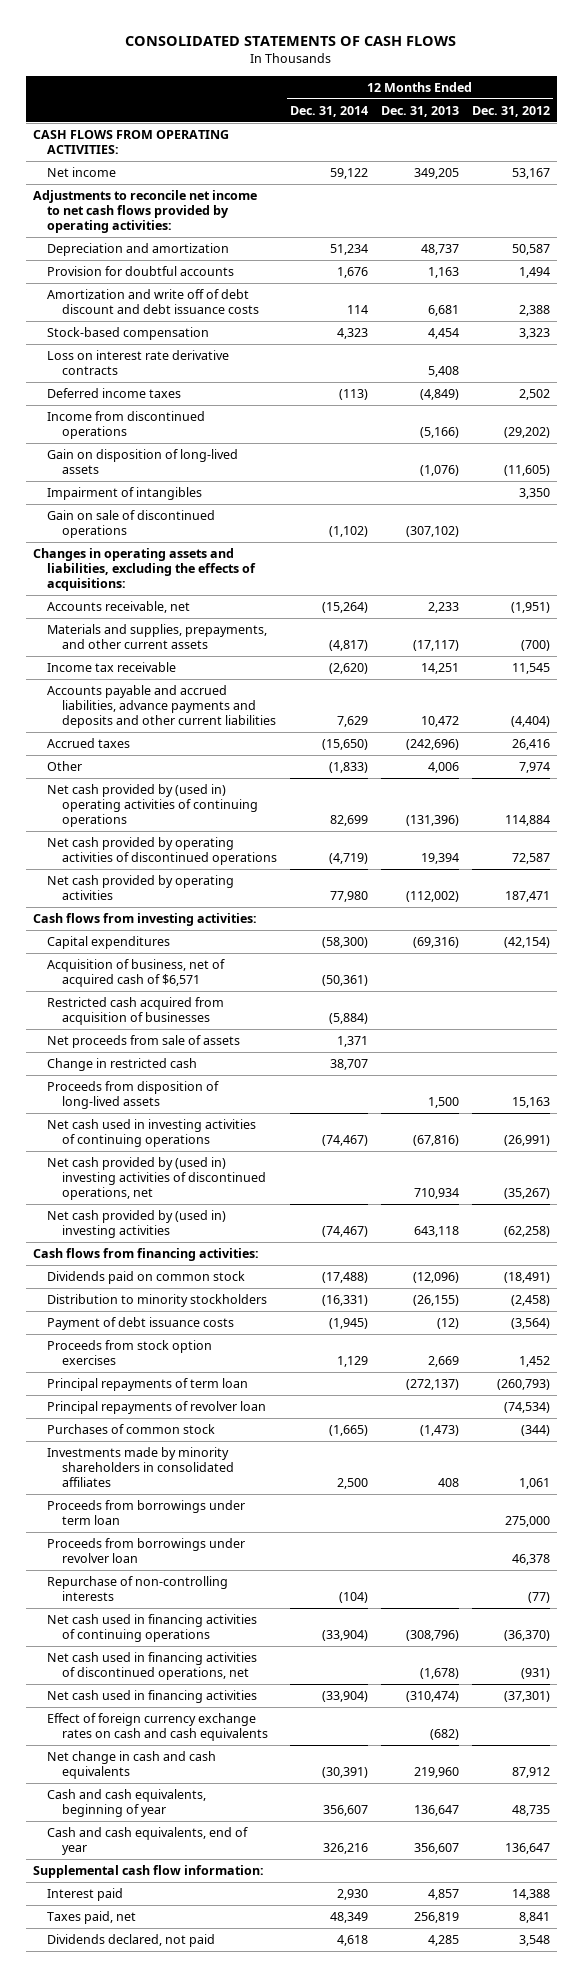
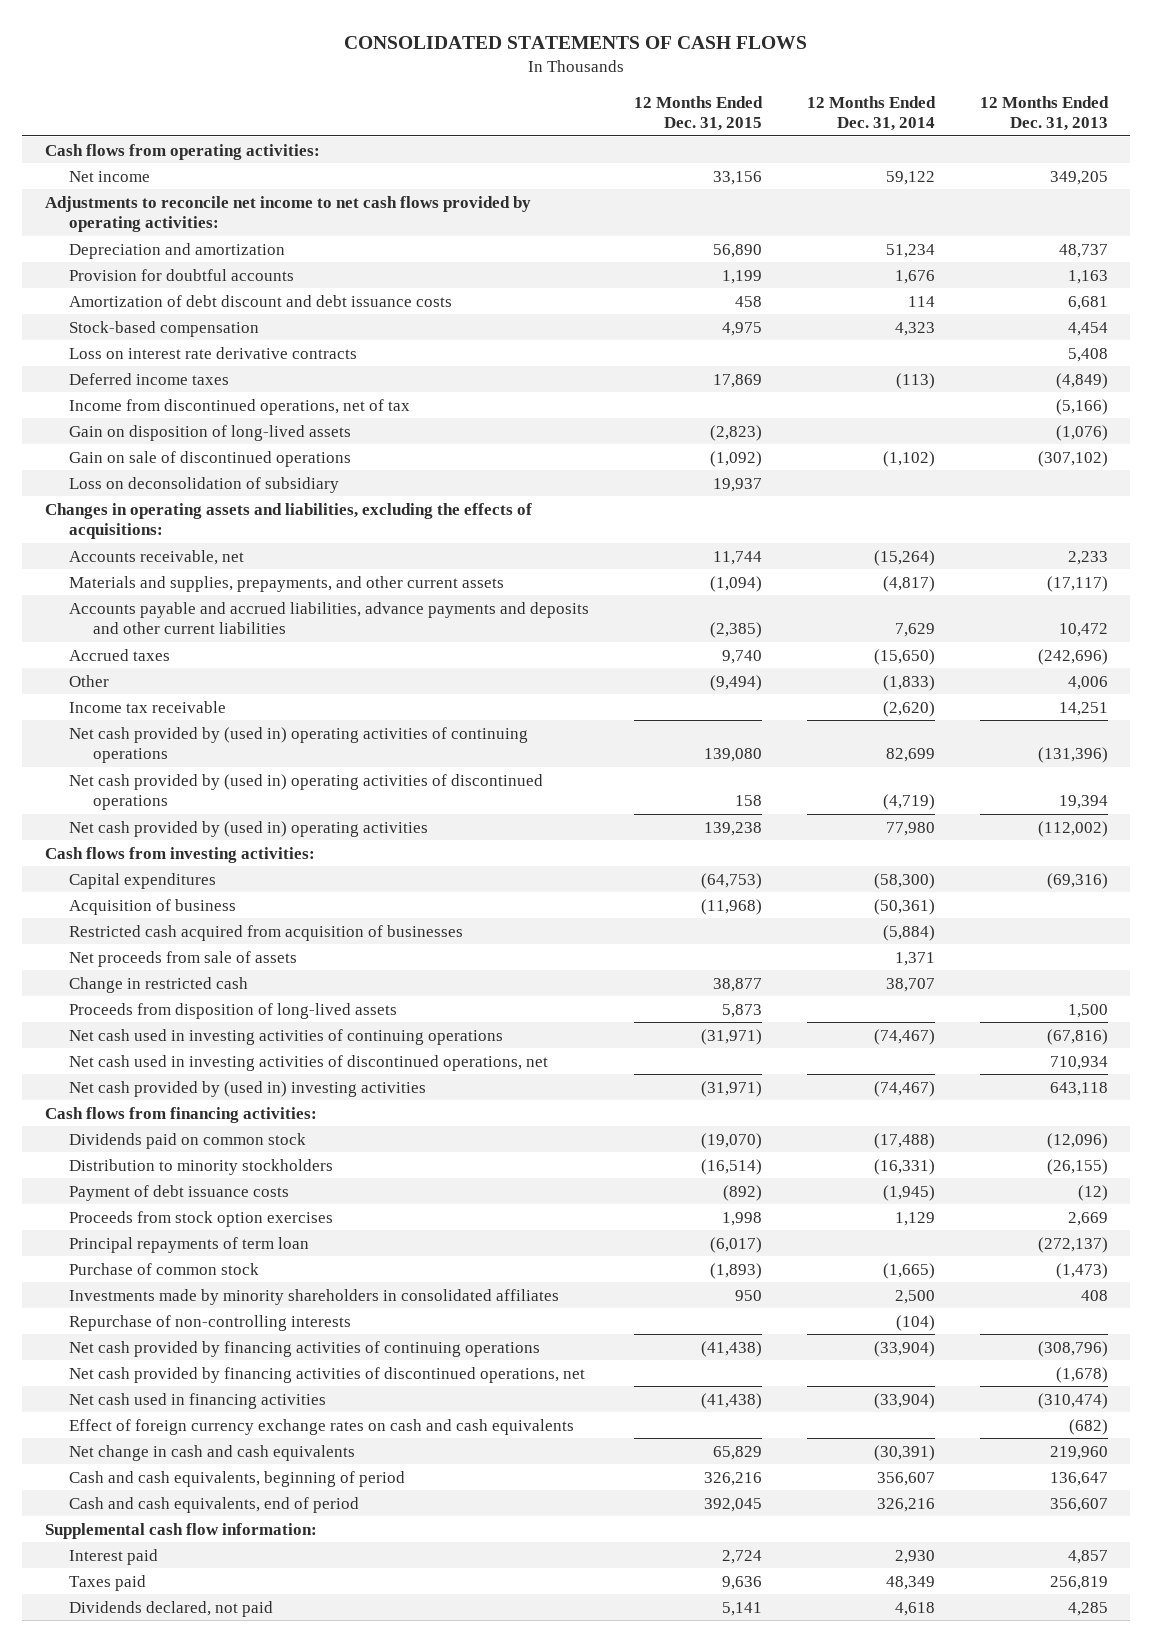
- | 12 Months Ended Dec. 31, 2014 | 12 Months Ended Dec. 31, 2013 | 12 Months Ended Dec. 31, 2012
+ | 12 Months Ended Dec. 31, 2015 | 12 Months Ended Dec. 31, 2014 | 12 Months Ended Dec. 31, 2013
- CASH FLOWS FROM OPERATING ACTIVITIES:
+ Cash flows from operating activities:
- Amortization and write off of debt discount and debt issuance costs | 114 | 6,681 | 2,388
+ Amortization of debt discount and debt issuance costs | 458 | 114 | 6,681
- Income from discontinued operations | | (5,166) | (29,202)
+ Income from discontinued operations, net of tax | | | (5,166)
- Impairment of intangibles | | | 3,350
+ Loss on deconsolidation of subsidiary | 19,937 | |
moved down: Income tax receivable | | (2,620) | 14,251
- Net cash provided by operating activities of discontinued operations | (4,719) | 19,394 | 72,587
- Net cash provided by operating activities | 77,980 | (112,002) | 187,471
+ Net cash provided by (used in) operating activities of discontinued operations | 158 | (4,719) | 19,394
+ Net cash provided by (used in) operating activities | 139,238 | 77,980 | (112,002)
- Acquisition of business, net of acquired cash of $6,571 | (50,361) | |
+ Acquisition of business | (11,968) | (50,361) |
- Net cash provided by (used in) investing activities of discontinued operations, net | | 710,934 | (35,267)
+ Net cash used in investing activities of discontinued operations, net | | | 710,934
- Principal repayments of revolver loan | | | (74,534)
- Purchases of common stock | (1,665) | (1,473) | (344)
+ Purchase of common stock | (1,893) | (1,665) | (1,473)
- Proceeds from borrowings under term loan | | | 275,000
- Proceeds from borrowings under revolver loan | | | 46,378
- Net cash used in financing activities of continuing operations | (33,904) | (308,796) | (36,370)
- Net cash used in financing activities of discontinued operations, net | | (1,678) | (931)
+ Net cash provided by financing activities of continuing operations | (41,438) | (33,904) | (308,796)
+ Net cash provided by financing activities of discontinued operations, net | | | (1,678)
- Cash and cash equivalents, beginning of year | 356,607 | 136,647 | 48,735
- Cash and cash equivalents, end of year | 326,216 | 356,607 | 136,647
+ Cash and cash equivalents, beginning of period | 326,216 | 356,607 | 136,647
+ Cash and cash equivalents, end of period | 392,045 | 326,216 | 356,607
- Taxes paid, net | 48,349 | 256,819 | 8,841
+ Taxes paid | 9,636 | 48,349 | 256,819

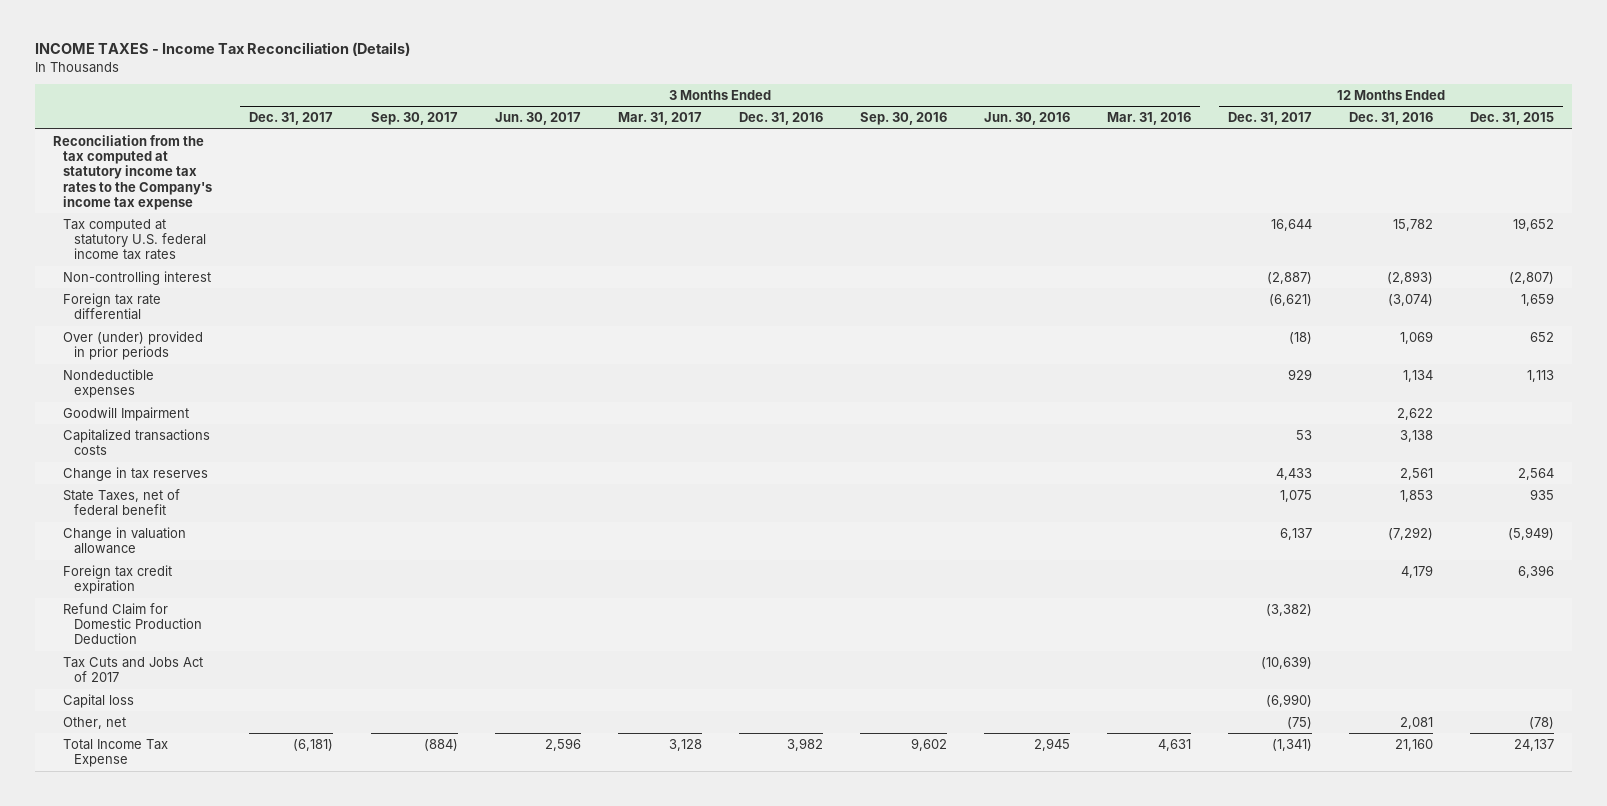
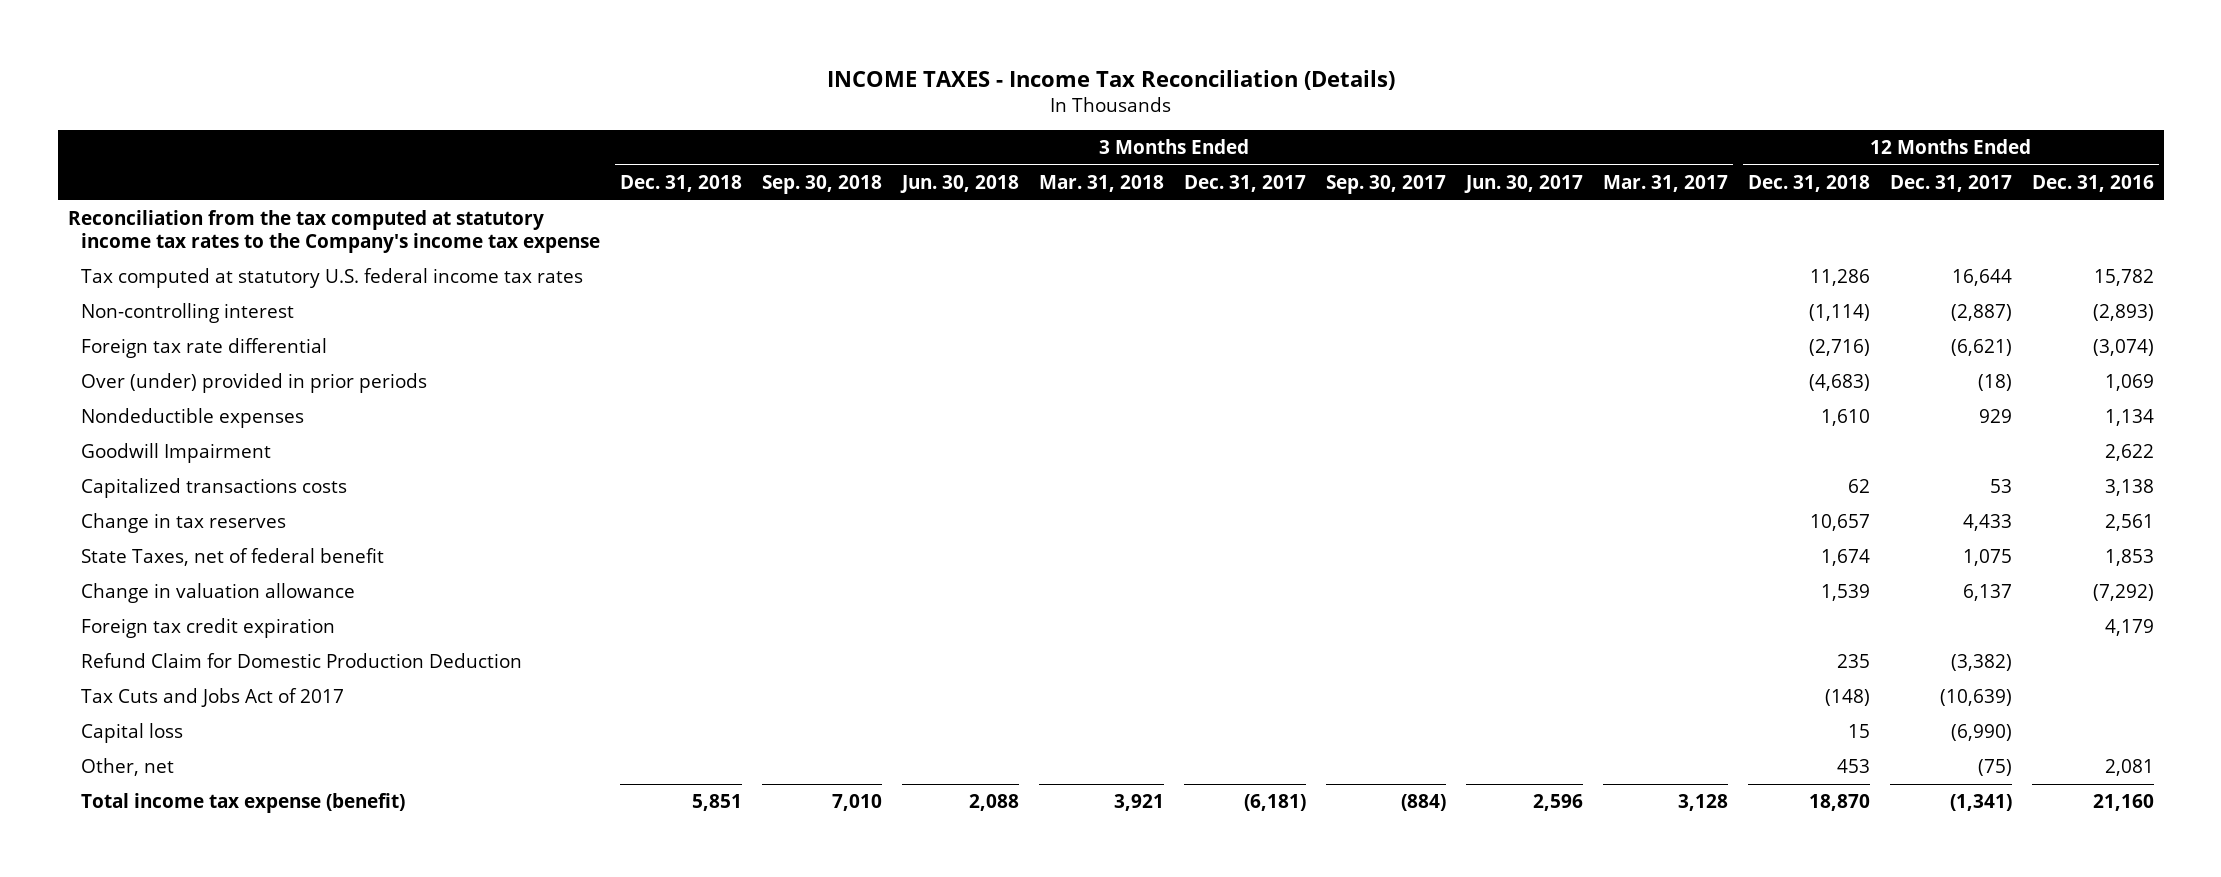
- | 3 Months Ended Dec. 31, 2017 | 3 Months Ended Sep. 30, 2017 | 3 Months Ended Jun. 30, 2017 | 3 Months Ended Mar. 31, 2017 | 3 Months Ended Dec. 31, 2016 | 3 Months Ended Sep. 30, 2016 | 3 Months Ended Jun. 30, 2016 | 3 Months Ended Mar. 31, 2016 | 12 Months Ended Dec. 31, 2017 | 12 Months Ended Dec. 31, 2016 | 12 Months Ended Dec. 31, 2015
+ | 3 Months Ended Dec. 31, 2018 | 3 Months Ended Sep. 30, 2018 | 3 Months Ended Jun. 30, 2018 | 3 Months Ended Mar. 31, 2018 | 3 Months Ended Dec. 31, 2017 | 3 Months Ended Sep. 30, 2017 | 3 Months Ended Jun. 30, 2017 | 3 Months Ended Mar. 31, 2017 | 12 Months Ended Dec. 31, 2018 | 12 Months Ended Dec. 31, 2017 | 12 Months Ended Dec. 31, 2016
- Total Income Tax Expense | (6,181) | (884) | 2,596 | 3,128 | 3,982 | 9,602 | 2,945 | 4,631 | (1,341) | 21,160 | 24,137
+ Total income tax expense (benefit) | 5,851 | 7,010 | 2,088 | 3,921 | (6,181) | (884) | 2,596 | 3,128 | 18,870 | (1,341) | 21,160

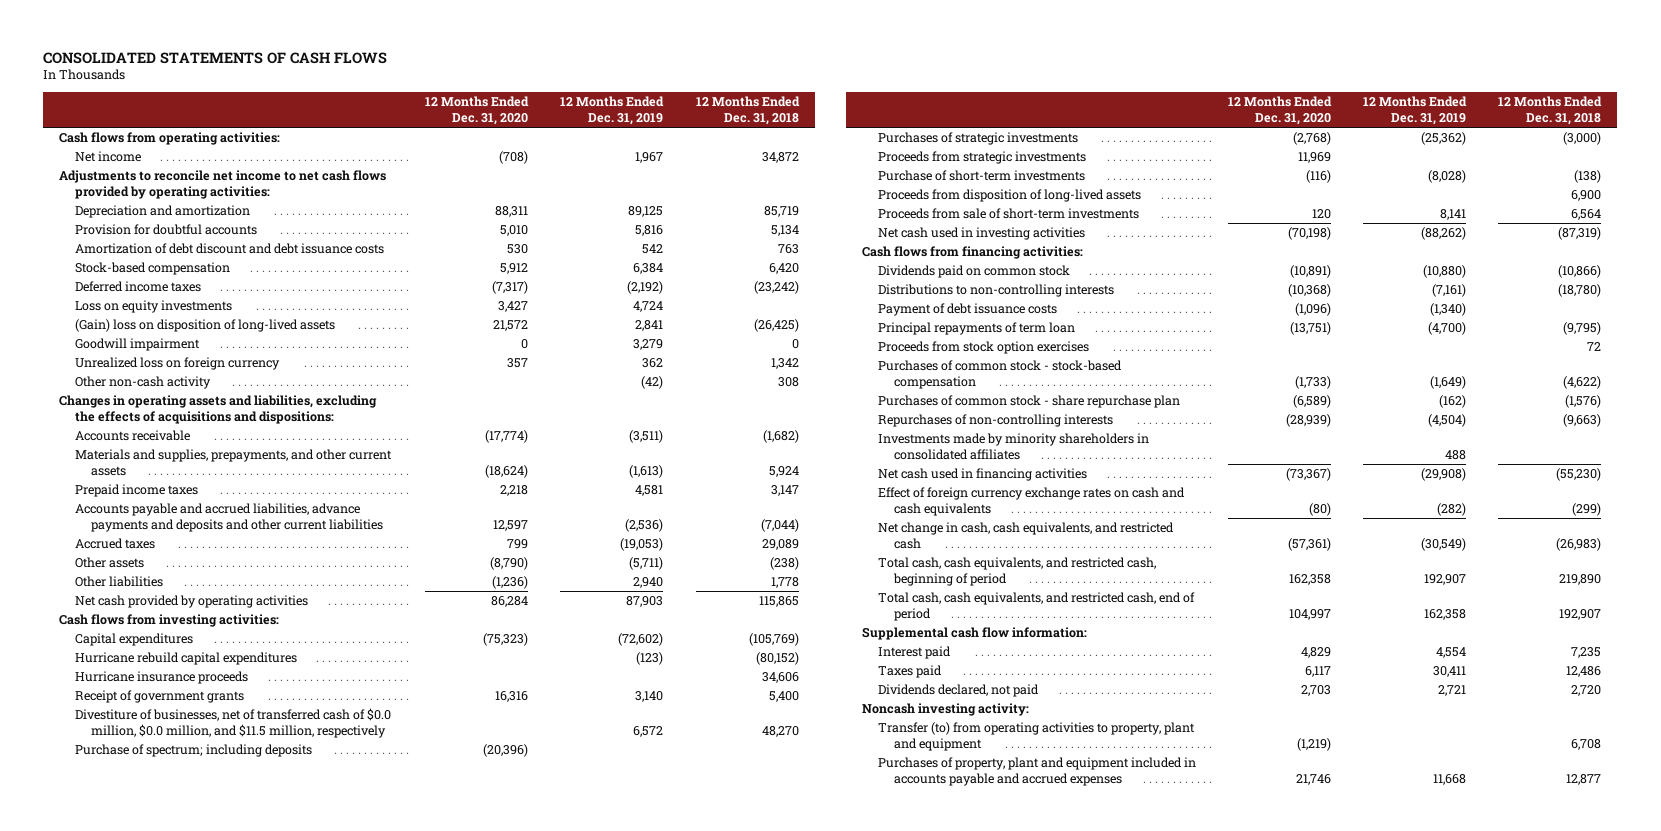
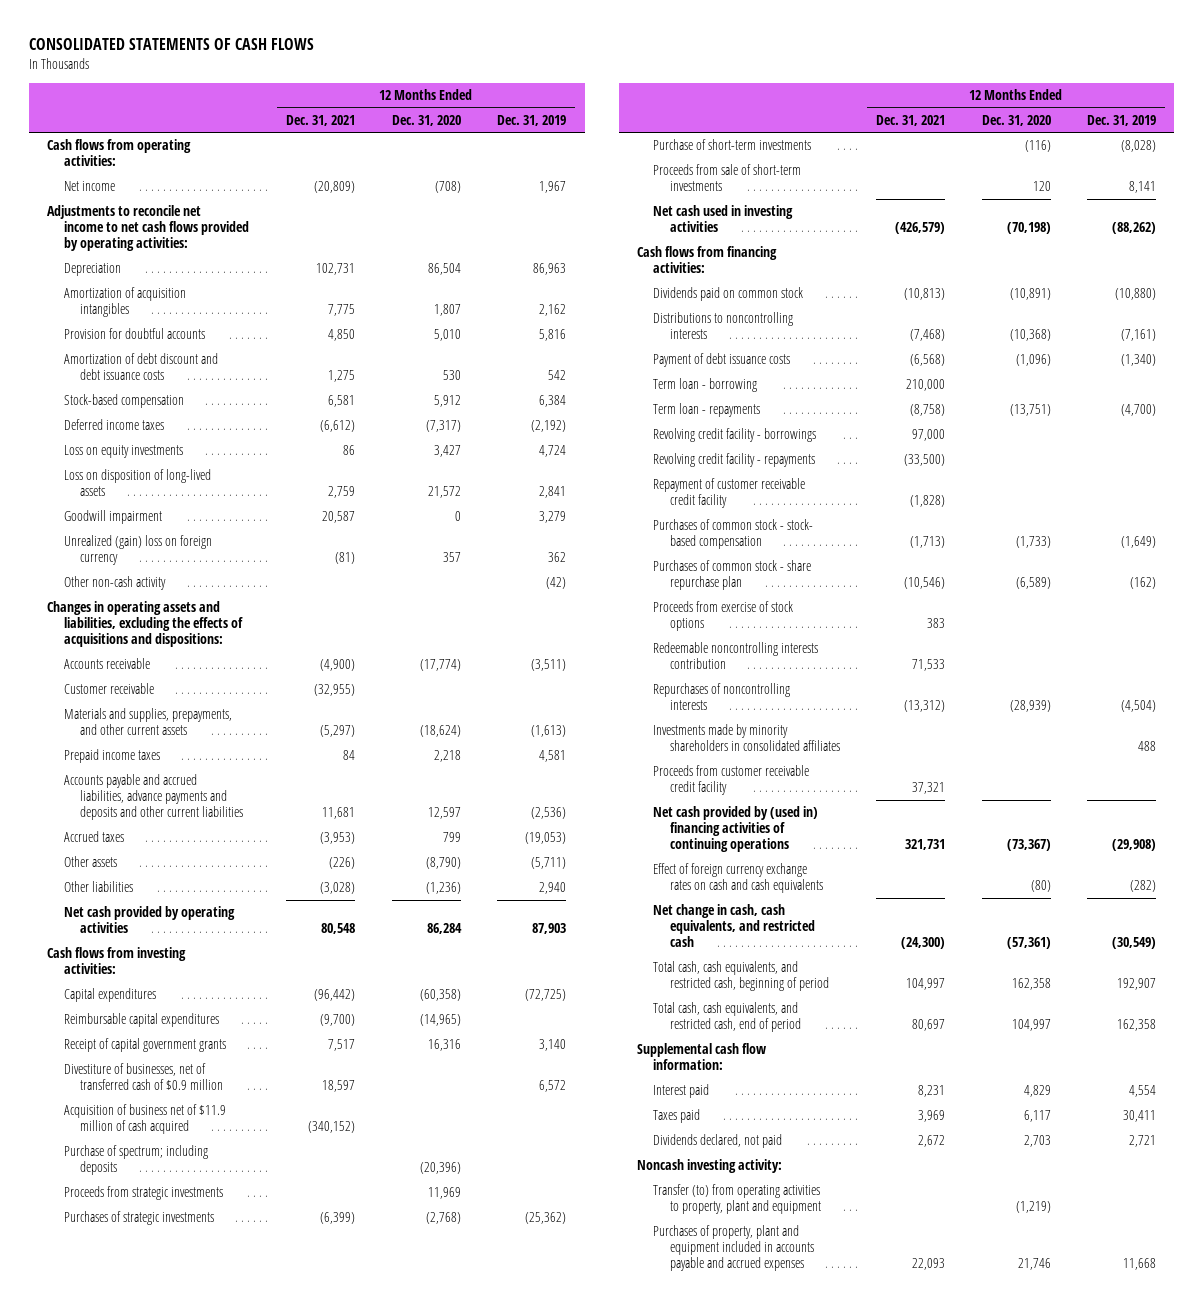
- | 12 Months Ended Dec. 31, 2020 | 12 Months Ended Dec. 31, 2019 | 12 Months Ended Dec. 31, 2018
+ | 12 Months Ended Dec. 31, 2021 | 12 Months Ended Dec. 31, 2020 | 12 Months Ended Dec. 31, 2019
- Depreciation and amortization | 88,311 | 89,125 | 85,719
+ Depreciation | 102,731 | 86,504 | 86,963
+ Amortization of acquisition intangibles | 7,775 | 1,807 | 2,162
- (Gain) loss on disposition of long-lived assets | 21,572 | 2,841 | (26,425)
+ Loss on disposition of long-lived assets | 2,759 | 21,572 | 2,841
- Unrealized loss on foreign currency | 357 | 362 | 1,342
+ Unrealized (gain) loss on foreign currency | (81) | 357 | 362
+ Customer receivable | (32,955) | |
- Capital expenditures | (75,323) | (72,602) | (105,769)
- Hurricane rebuild capital expenditures | | (123) | (80,152)
- Hurricane insurance proceeds | | | 34,606
- Receipt of government grants | 16,316 | 3,140 | 5,400
- Divestiture of businesses, net of transferred cash of $0.0 million, $0.0 million, and $11.5 million, respectively | | 6,572 | 48,270
+ Capital expenditures | (96,442) | (60,358) | (72,725)
+ Reimbursable capital expenditures | (9,700) | (14,965) |
+ Receipt of capital government grants | 7,517 | 16,316 | 3,140
+ Divestiture of businesses, net of transferred cash of $0.9 million | 18,597 | | 6,572
+ Acquisition of business net of $11.9 million of cash acquired | (340,152) | |
moved down: Purchases of strategic investments | (6,399) | (2,768) | (25,362)
- Proceeds from disposition of long-lived assets | | | 6,900
- Distributions to non-controlling interests | (10,368) | (7,161) | (18,780)
+ Distributions to noncontrolling interests | (7,468) | (10,368) | (7,161)
- Principal repayments of term loan | (13,751) | (4,700) | (9,795)
- Proceeds from stock option exercises | | | 72
- Purchases of common stock - stock-based compensation | (1,733) | (1,649) | (4,622)
+ Term loan - borrowing | 210,000 | |
+ Term loan - repayments | (8,758) | (13,751) | (4,700)
+ Revolving credit facility - borrowings | 97,000 | |
+ Revolving credit facility - repayments | (33,500) | |
+ Repayment of customer receivable credit facility | (1,828) | |
+ Purchases of common stock - stock- based compensation | (1,713) | (1,733) | (1,649)
- Repurchases of non-controlling interests | (28,939) | (4,504) | (9,663)
+ Proceeds from exercise of stock options | 383 | |
+ Redeemable noncontrolling interests contribution | 71,533 | |
+ Repurchases of noncontrolling interests | (13,312) | (28,939) | (4,504)
- Net cash used in financing activities | (73,367) | (29,908) | (55,230)
+ Proceeds from customer receivable credit facility | 37,321 | |
+ Net cash provided by (used in) financing activities of continuing operations | 321,731 | (73,367) | (29,908)

